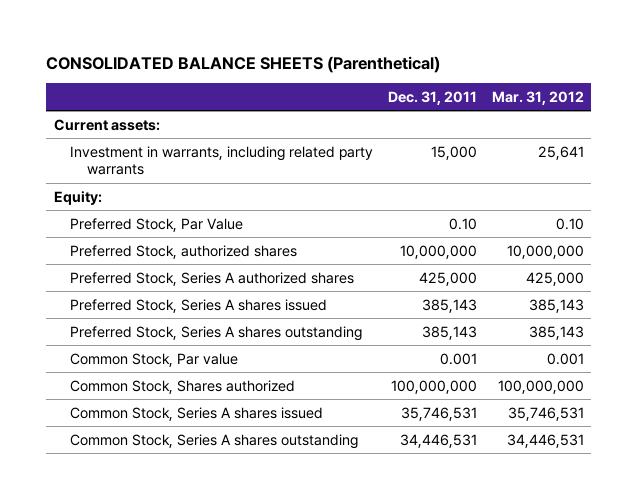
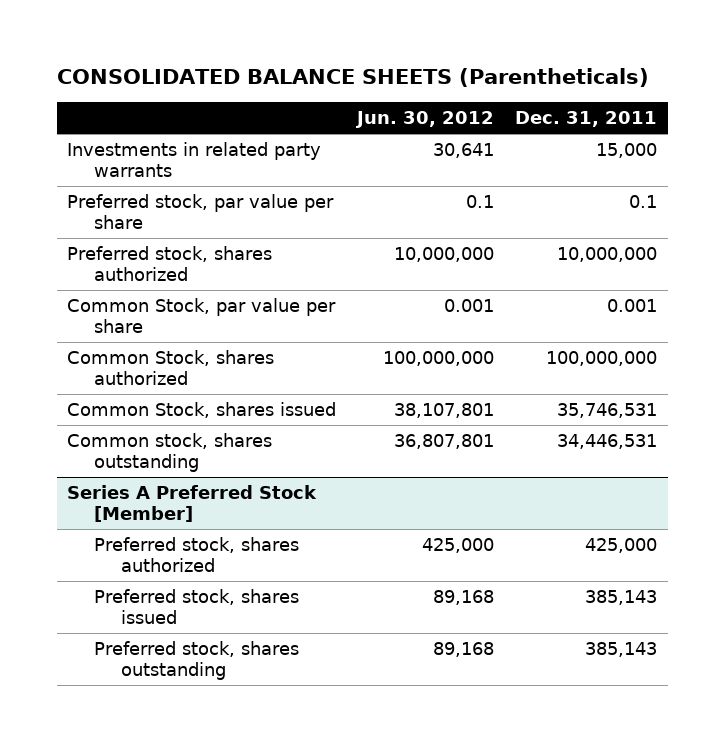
- CONSOLIDATED BALANCE SHEETS (Parenthetical)
+ CONSOLIDATED BALANCE SHEETS (Parentheticals)
- | Dec. 31, 2011 | Mar. 31, 2012
+ | Jun. 30, 2012 | Dec. 31, 2011
- Current assets:
- Investment in warrants, including related party warrants | 15,000 | 25,641
- Equity:
- Preferred Stock, Par Value | 0.10 | 0.10
- Preferred Stock, authorized shares | 10,000,000 | 10,000,000
- Preferred Stock, Series A authorized shares | 425,000 | 425,000
- Preferred Stock, Series A shares issued | 385,143 | 385,143
- Preferred Stock, Series A shares outstanding | 385,143 | 385,143
- Common Stock, Par value | 0.001 | 0.001
- Common Stock, Shares authorized | 100,000,000 | 100,000,000
- Common Stock, Series A shares issued | 35,746,531 | 35,746,531
- Common Stock, Series A shares outstanding | 34,446,531 | 34,446,531
+ Investments in related party warrants | 30,641 | 15,000
+ Preferred stock, par value per share | 0.1 | 0.1
+ Preferred stock, shares authorized | 10,000,000 | 10,000,000
+ Common Stock, par value per share | 0.001 | 0.001
+ Common Stock, shares authorized | 100,000,000 | 100,000,000
+ Common Stock, shares issued | 38,107,801 | 35,746,531
+ Common stock, shares outstanding | 36,807,801 | 34,446,531
+ Series A Preferred Stock [Member]
+ Preferred stock, shares authorized | 425,000 | 425,000
+ Preferred stock, shares issued | 89,168 | 385,143
+ Preferred stock, shares outstanding | 89,168 | 385,143

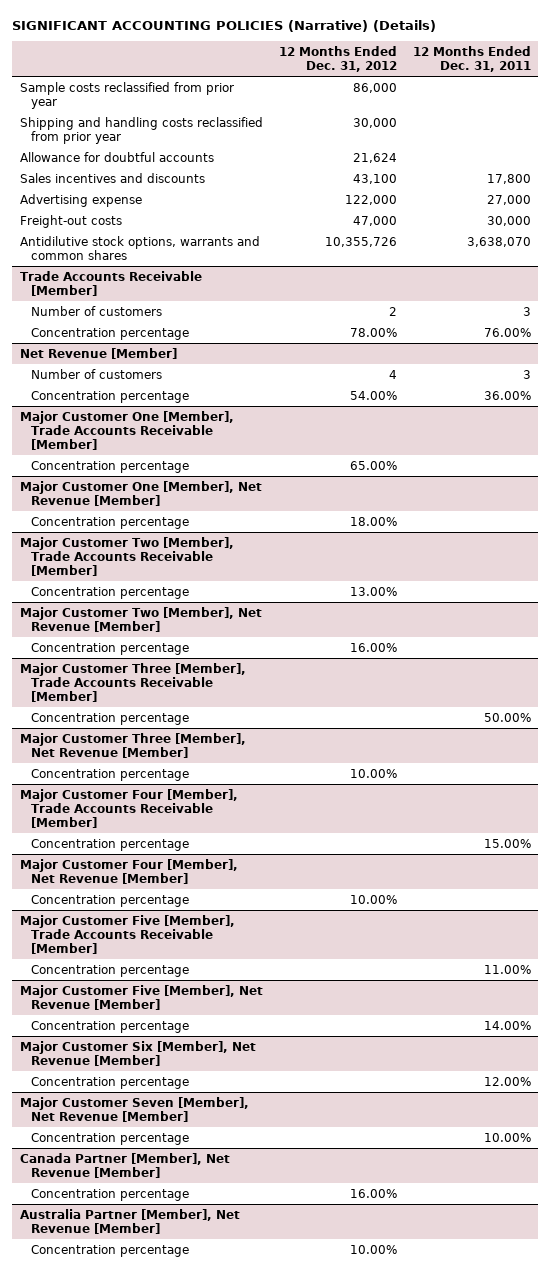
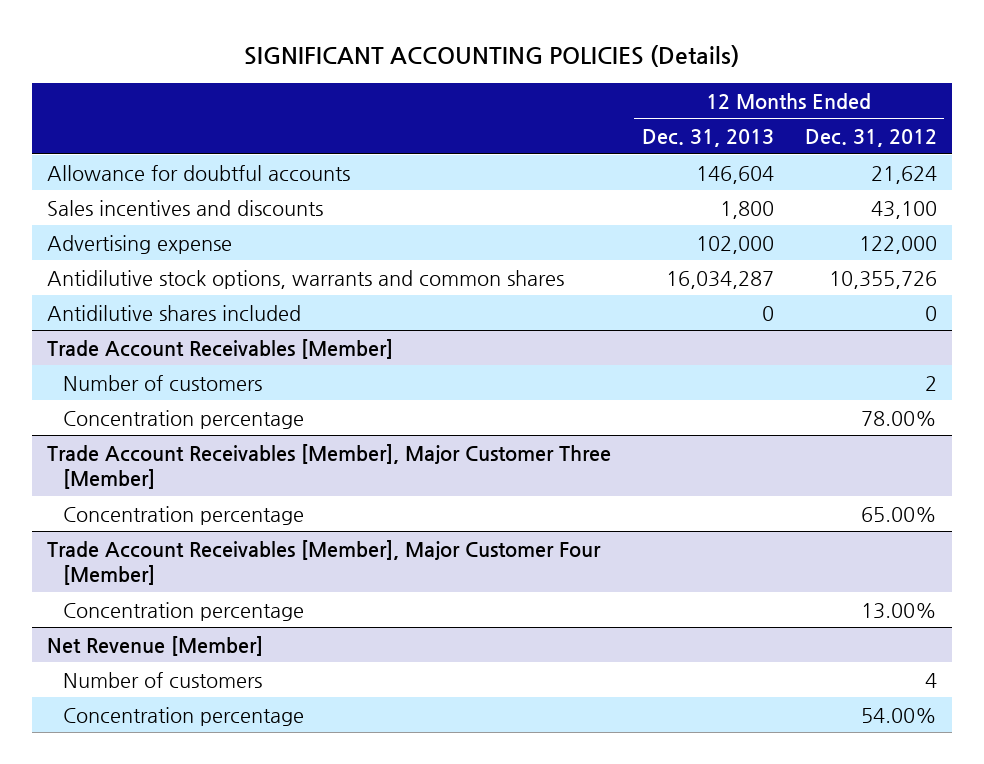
- SIGNIFICANT ACCOUNTING POLICIES (Narrative) (Details)
+ SIGNIFICANT ACCOUNTING POLICIES (Details)
- | 12 Months Ended Dec. 31, 2012 | 12 Months Ended Dec. 31, 2011
+ | 12 Months Ended Dec. 31, 2013 | 12 Months Ended Dec. 31, 2012
- Sample costs reclassified from prior year | 86,000 |
- Shipping and handling costs reclassified from prior year | 30,000 |
- Freight-out costs | 47,000 | 30,000
- Trade Accounts Receivable [Member]
+ Antidilutive shares included | 0 | 0
+ Trade Account Receivables [Member]
+ Trade Account Receivables [Member], Major Customer Three [Member]
+ Concentration percentage | | 65.00%
+ Trade Account Receivables [Member], Major Customer Four [Member]
+ Concentration percentage | | 13.00%
- Major Customer One [Member], Trade Accounts Receivable [Member]
- Concentration percentage | 65.00% |
- Major Customer One [Member], Net Revenue [Member]
- Concentration percentage | 18.00% |
- Major Customer Two [Member], Trade Accounts Receivable [Member]
- Concentration percentage | 13.00% |
- Major Customer Two [Member], Net Revenue [Member]
- Concentration percentage | 16.00% |
- Major Customer Three [Member], Trade Accounts Receivable [Member]
- Concentration percentage | | 50.00%
- Major Customer Three [Member], Net Revenue [Member]
- Concentration percentage | 10.00% |
- Major Customer Four [Member], Trade Accounts Receivable [Member]
- Concentration percentage | | 15.00%
- Major Customer Four [Member], Net Revenue [Member]
- Concentration percentage | 10.00% |
- Major Customer Five [Member], Trade Accounts Receivable [Member]
- Concentration percentage | | 11.00%
- Major Customer Five [Member], Net Revenue [Member]
- Concentration percentage | | 14.00%
- Major Customer Six [Member], Net Revenue [Member]
- Concentration percentage | | 12.00%
- Major Customer Seven [Member], Net Revenue [Member]
- Concentration percentage | | 10.00%
- Canada Partner [Member], Net Revenue [Member]
- Concentration percentage | 16.00% |
- Australia Partner [Member], Net Revenue [Member]
- Concentration percentage | 10.00% |

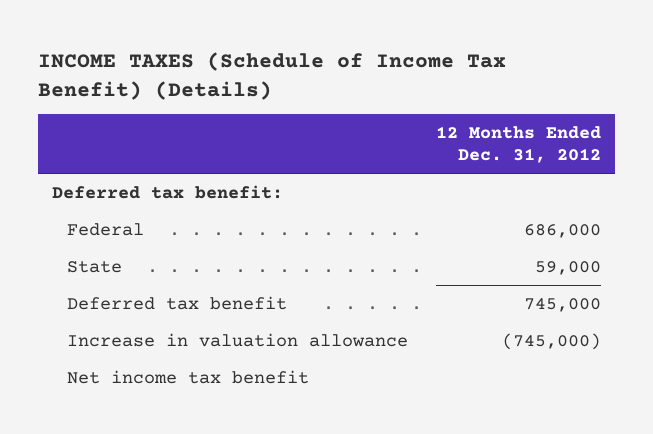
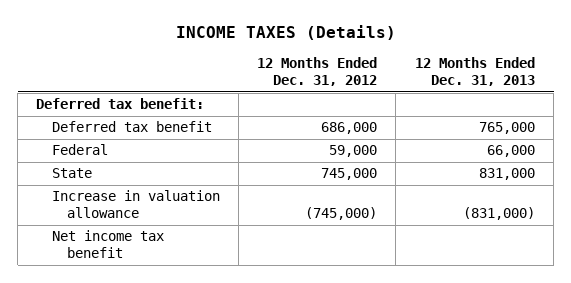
- INCOME TAXES (Schedule of Income Tax Benefit) (Details)
+ INCOME TAXES (Details)
- | 12 Months Ended Dec. 31, 2012
+ | 12 Months Ended Dec. 31, 2012 | 12 Months Ended Dec. 31, 2013
- Federal | 686,000
- State | 59,000
- Deferred tax benefit | 745,000
+ Deferred tax benefit | 686,000 | 765,000
+ Federal | 59,000 | 66,000
+ State | 745,000 | 831,000

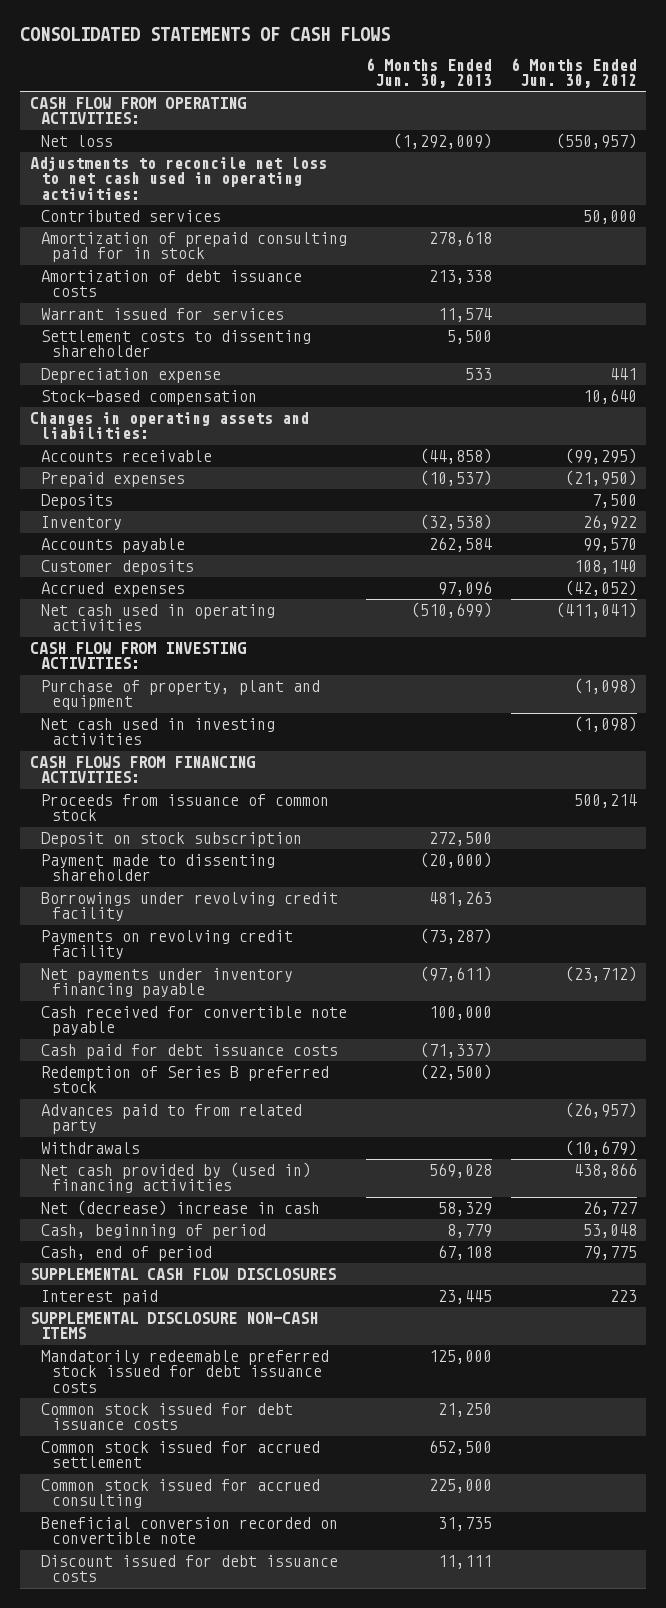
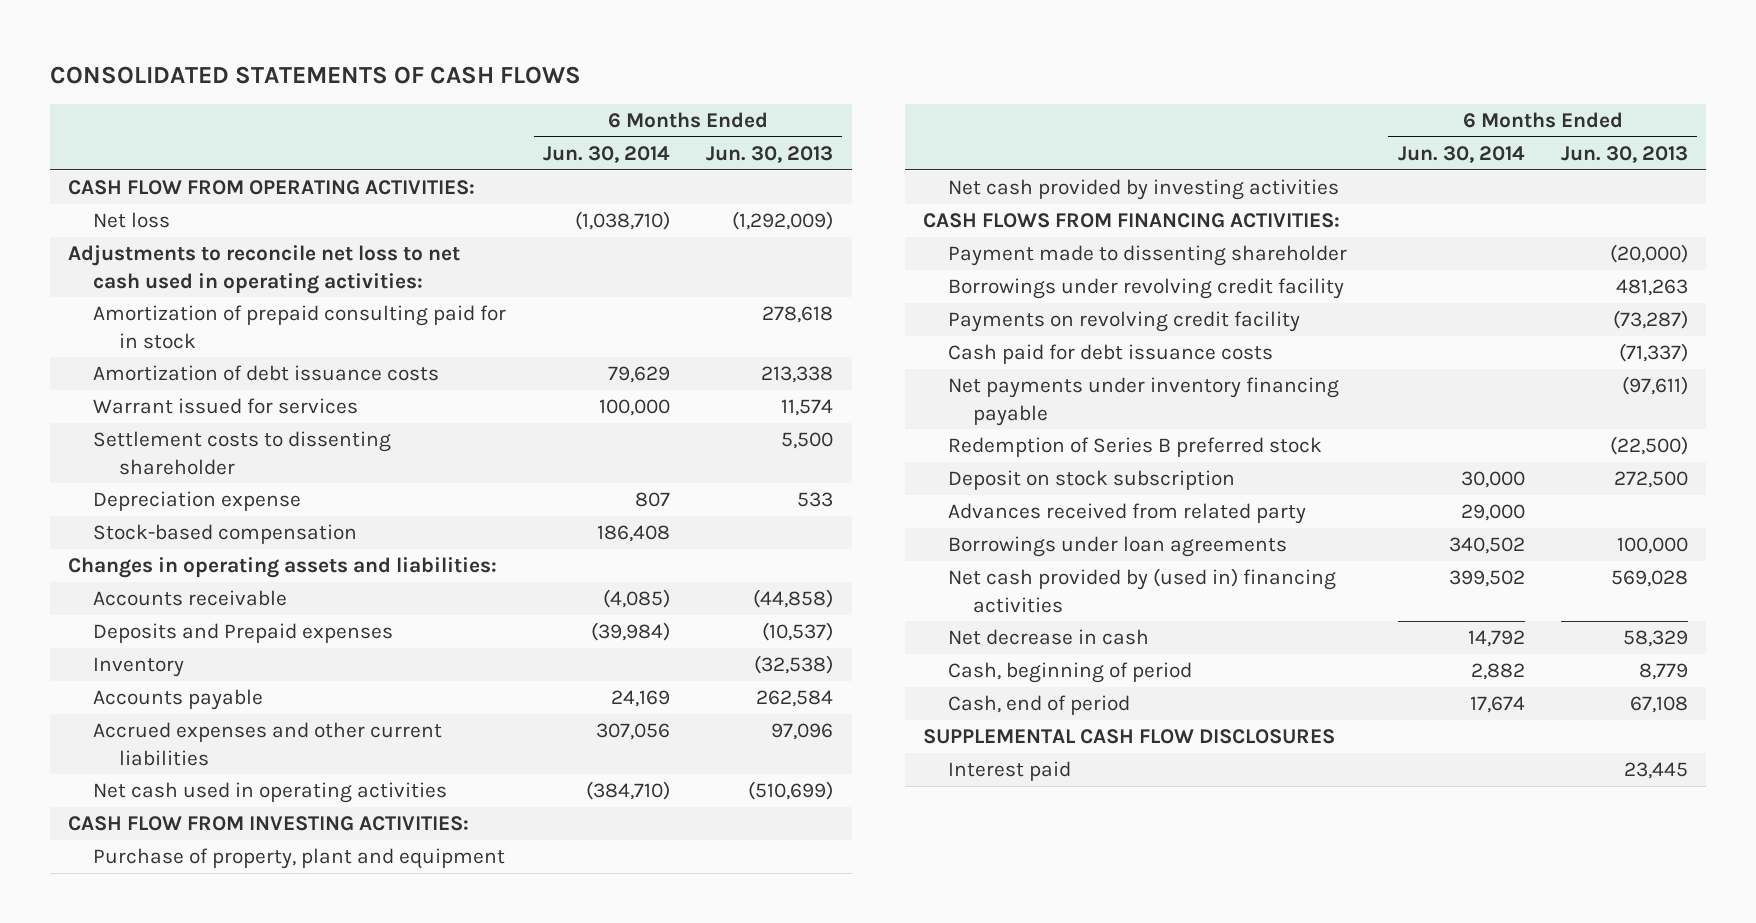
- | 6 Months Ended Jun. 30, 2013 | 6 Months Ended Jun. 30, 2012
+ | 6 Months Ended Jun. 30, 2014 | 6 Months Ended Jun. 30, 2013
- Contributed services | | 50,000
- Prepaid expenses | (10,537) | (21,950)
- Deposits | | 7,500
+ Deposits and Prepaid expenses | (39,984) | (10,537)
- Customer deposits | | 108,140
- Accrued expenses | 97,096 | (42,052)
+ Accrued expenses and other current liabilities | 307,056 | 97,096
- Net cash used in investing activities | | (1,098)
+ Net cash provided by investing activities
- Proceeds from issuance of common stock | | 500,214
- Cash received for convertible note payable | 100,000 |
moved down: Net payments under inventory financing payable | | (97,611)
- Advances paid to from related party | | (26,957)
- Withdrawals | | (10,679)
moved down: Deposit on stock subscription | 30,000 | 272,500
+ Advances received from related party | 29,000 |
+ Borrowings under loan agreements | 340,502 | 100,000
- Net (decrease) increase in cash | 58,329 | 26,727
+ Net decrease in cash | 14,792 | 58,329
- SUPPLEMENTAL DISCLOSURE NON-CASH ITEMS
- Mandatorily redeemable preferred stock issued for debt issuance costs | 125,000 |
- Common stock issued for debt issuance costs | 21,250 |
- Common stock issued for accrued settlement | 652,500 |
- Common stock issued for accrued consulting | 225,000 |
- Beneficial conversion recorded on convertible note | 31,735 |
- Discount issued for debt issuance costs | 11,111 |

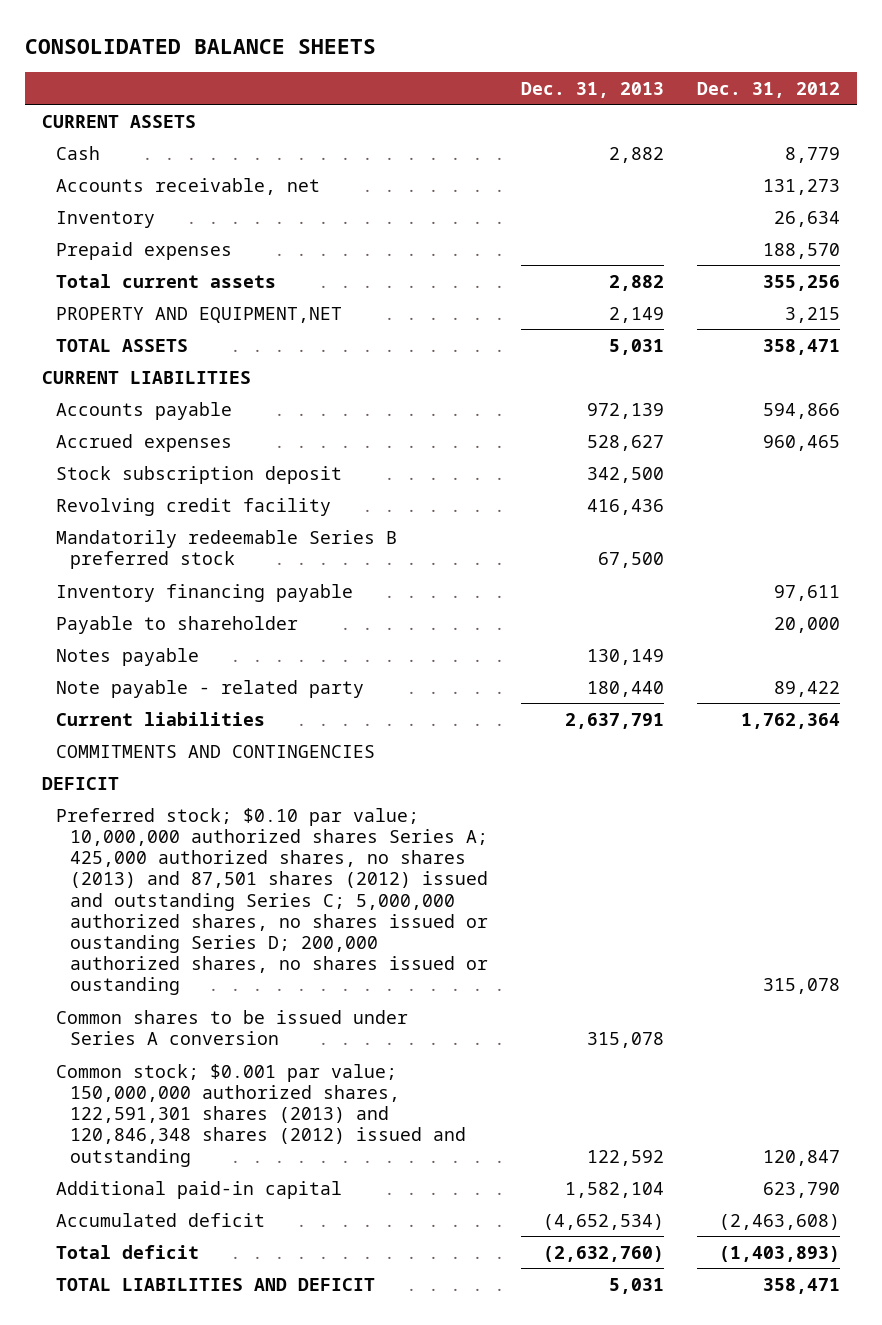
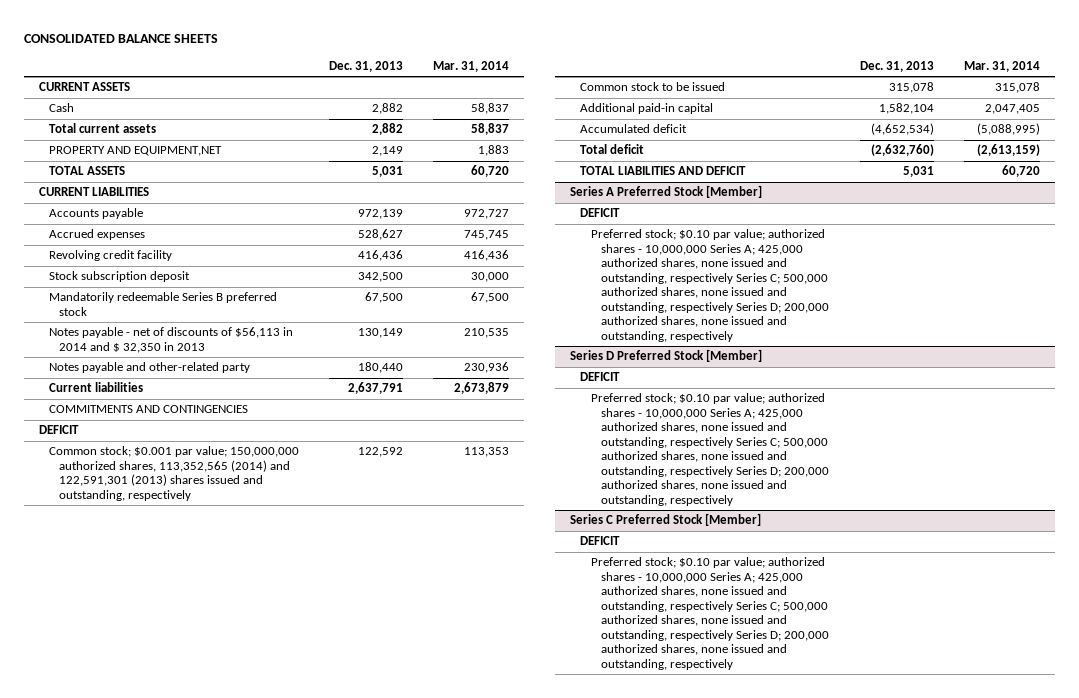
- | Dec. 31, 2013 | Dec. 31, 2012
+ | Dec. 31, 2013 | Mar. 31, 2014
- Accounts receivable, net | | 131,273
- Inventory | | 26,634
- Prepaid expenses | | 188,570
moved down: Stock subscription deposit | 342,500 | 30,000
- Inventory financing payable | | 97,611
- Payable to shareholder | | 20,000
- Notes payable | 130,149 |
- Note payable - related party | 180,440 | 89,422
+ Notes payable - net of discounts of $56,113 in 2014 and $ 32,350 in 2013 | 130,149 | 210,535
+ Notes payable and other-related party | 180,440 | 230,936
- Preferred stock; $0.10 par value; 10,000,000 authorized shares Series A; 425,000 authorized shares, no shares (2013) and 87,501 shares (2012) issued and outstanding Series C; 5,000,000 authorized shares, no shares issued or oustanding Series D; 200,000 authorized shares, no shares issued or oustanding | | 315,078
- Common shares to be issued under Series A conversion | 315,078 |
- Common stock; $0.001 par value; 150,000,000 authorized shares, 122,591,301 shares (2013) and 120,846,348 shares (2012) issued and outstanding | 122,592 | 120,847
+ Common stock; $0.001 par value; 150,000,000 authorized shares, 113,352,565 (2014) and 122,591,301 (2013) shares issued and outstanding, respectively | 122,592 | 113,353
+ Common stock to be issued | 315,078 | 315,078
+ Series A Preferred Stock [Member]
+ DEFICIT
+ Preferred stock; $0.10 par value; authorized shares - 10,000,000 Series A; 425,000 authorized shares, none issued and outstanding, respectively Series C; 500,000 authorized shares, none issued and outstanding, respectively Series D; 200,000 authorized shares, none issued and outstanding, respectively
+ Series D Preferred Stock [Member]
+ DEFICIT
+ Preferred stock; $0.10 par value; authorized shares - 10,000,000 Series A; 425,000 authorized shares, none issued and outstanding, respectively Series C; 500,000 authorized shares, none issued and outstanding, respectively Series D; 200,000 authorized shares, none issued and outstanding, respectively
+ Series C Preferred Stock [Member]
+ DEFICIT
+ Preferred stock; $0.10 par value; authorized shares - 10,000,000 Series A; 425,000 authorized shares, none issued and outstanding, respectively Series C; 500,000 authorized shares, none issued and outstanding, respectively Series D; 200,000 authorized shares, none issued and outstanding, respectively

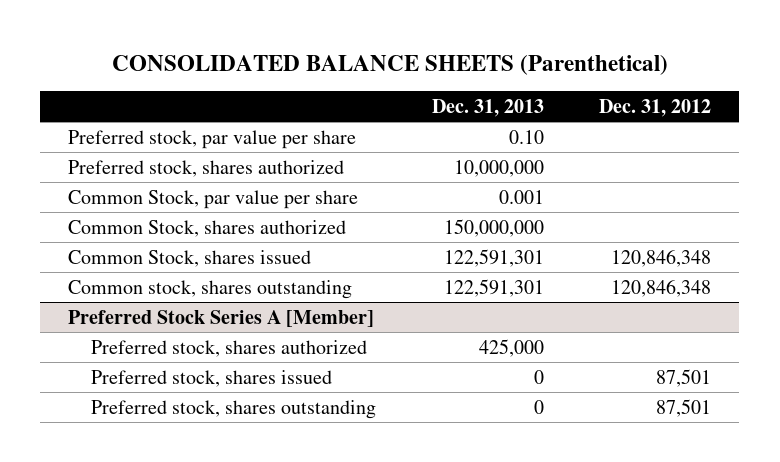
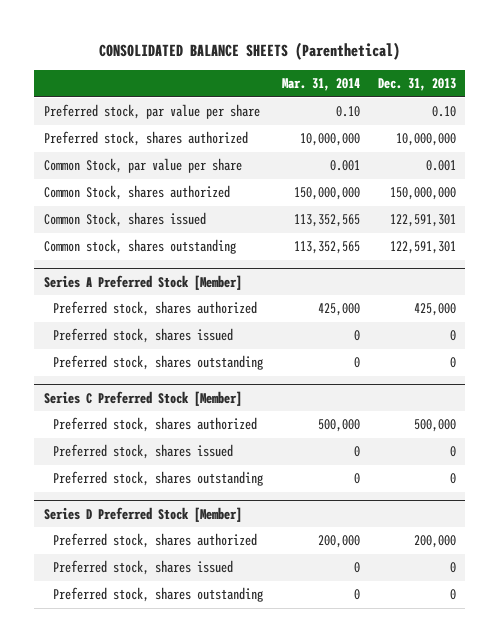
- | Dec. 31, 2013 | Dec. 31, 2012
+ | Mar. 31, 2014 | Dec. 31, 2013
- Preferred Stock Series A [Member]
+ Series A Preferred Stock [Member]
+ Series C Preferred Stock [Member]
+ Preferred stock, shares authorized | 500,000 | 500,000
+ Preferred stock, shares issued | 0 | 0
+ Preferred stock, shares outstanding | 0 | 0
+ Series D Preferred Stock [Member]
+ Preferred stock, shares authorized | 200,000 | 200,000
+ Preferred stock, shares issued | 0 | 0
+ Preferred stock, shares outstanding | 0 | 0

